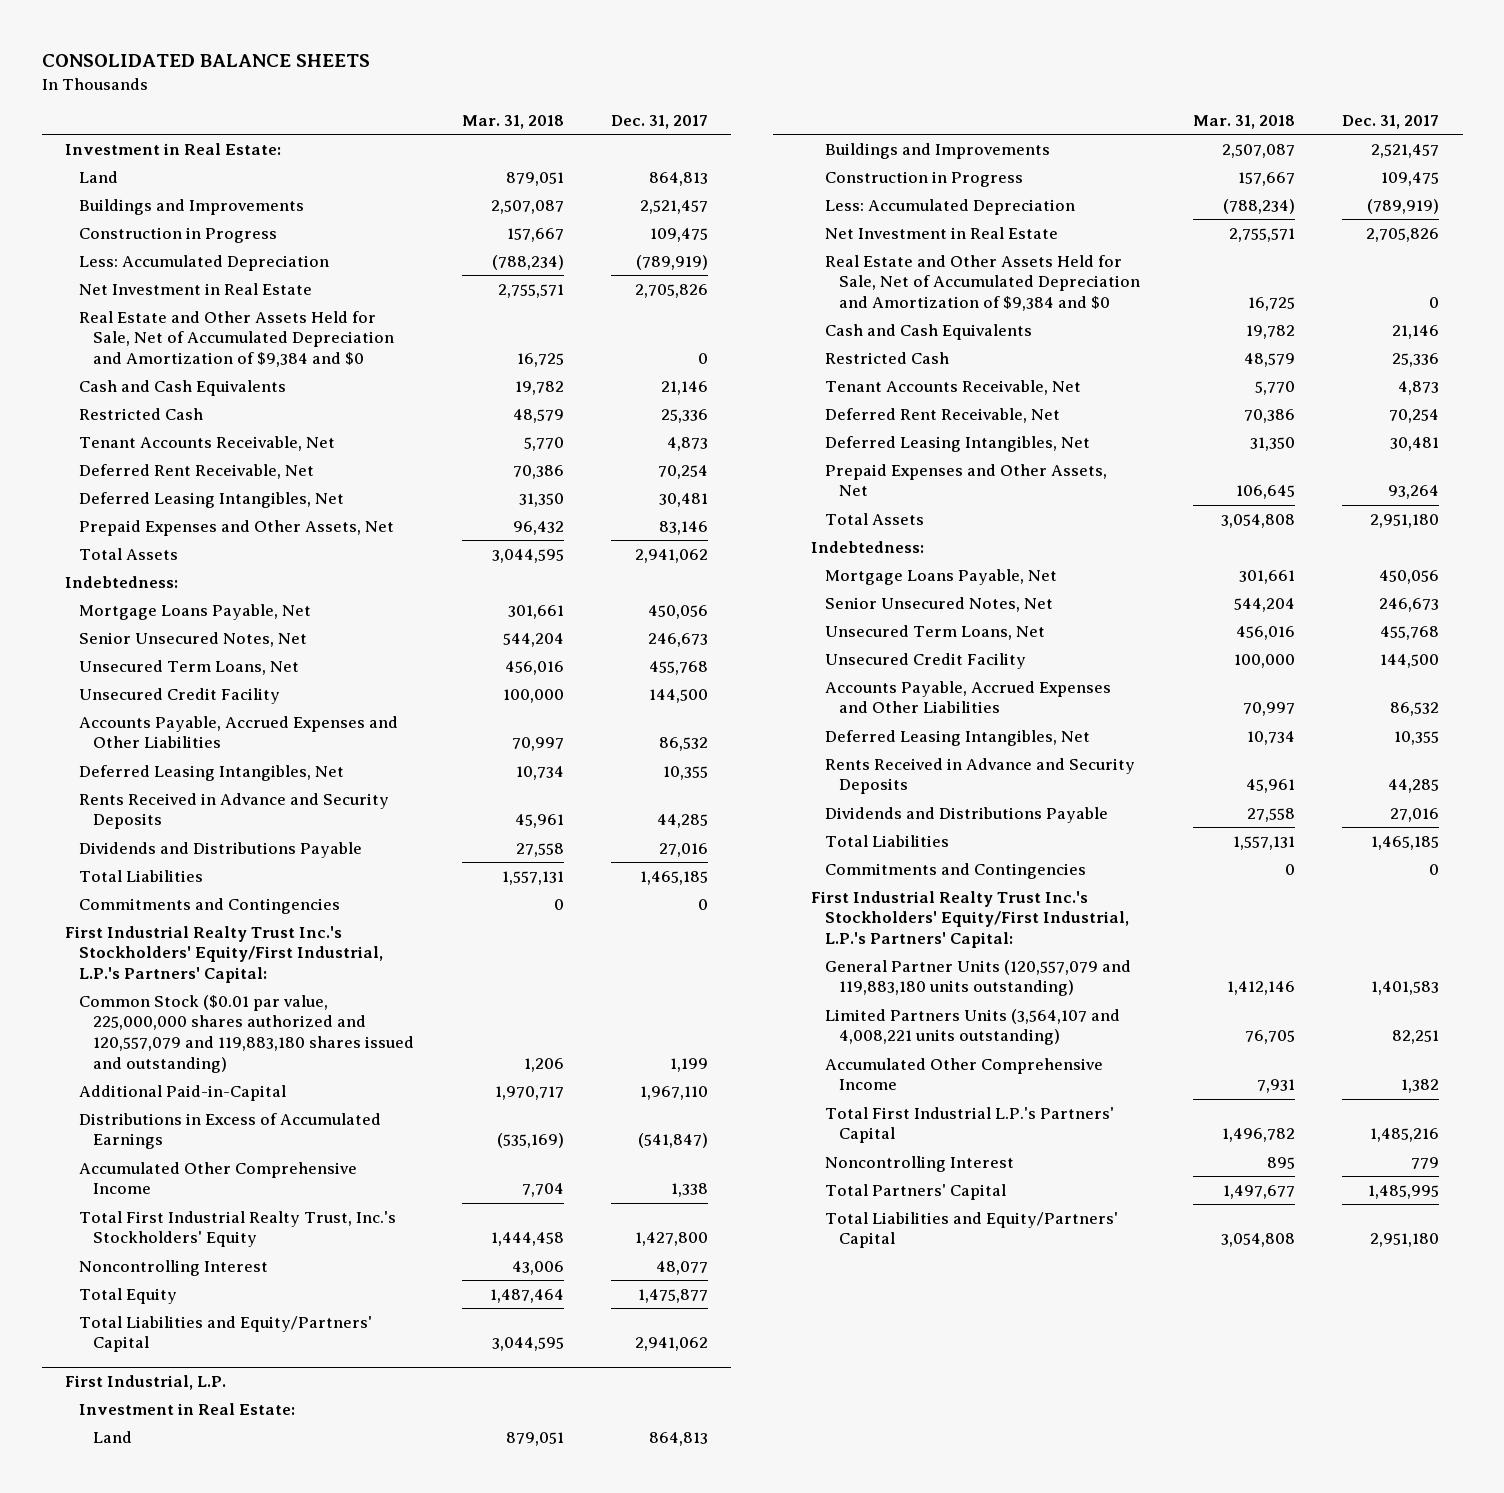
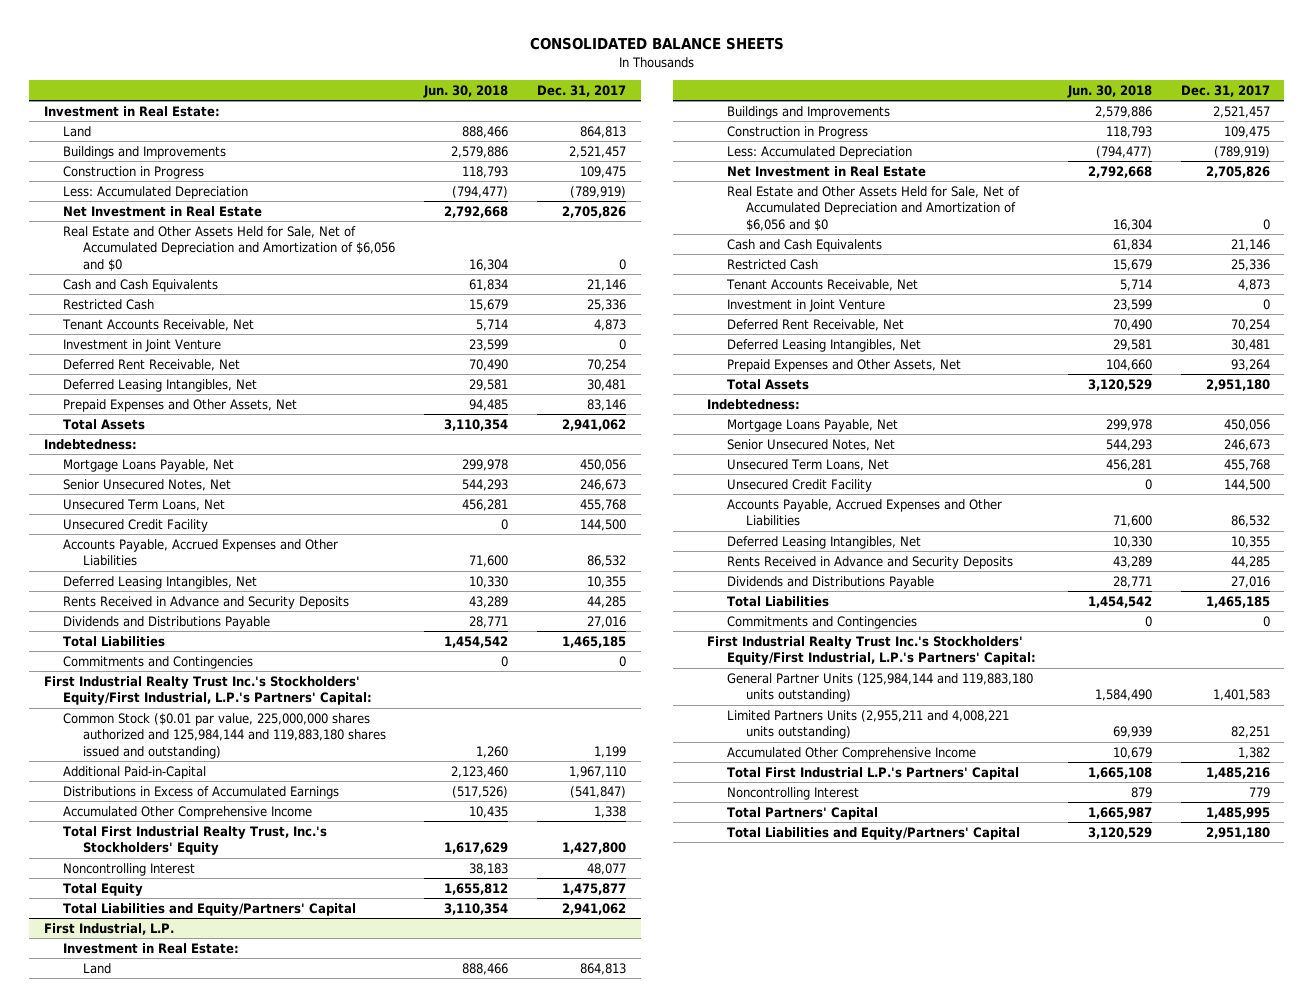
- | Mar. 31, 2018 | Dec. 31, 2017
+ | Jun. 30, 2018 | Dec. 31, 2017
- Real Estate and Other Assets Held for Sale, Net of Accumulated Depreciation and Amortization of $9,384 and $0 | 16,725 | 0
+ Real Estate and Other Assets Held for Sale, Net of Accumulated Depreciation and Amortization of $6,056 and $0 | 16,304 | 0
+ Investment in Joint Venture | 23,599 | 0
- Common Stock ($0.01 par value, 225,000,000 shares authorized and 120,557,079 and 119,883,180 shares issued and outstanding) | 1,206 | 1,199
+ Common Stock ($0.01 par value, 225,000,000 shares authorized and 125,984,144 and 119,883,180 shares issued and outstanding) | 1,260 | 1,199
@ First Industrial, L.P.
- Real Estate and Other Assets Held for Sale, Net of Accumulated Depreciation and Amortization of $9,384 and $0 | 16,725 | 0
+ Real Estate and Other Assets Held for Sale, Net of Accumulated Depreciation and Amortization of $6,056 and $0 | 16,304 | 0
+ Investment in Joint Venture | 23,599 | 0
- General Partner Units (120,557,079 and 119,883,180 units outstanding) | 1,412,146 | 1,401,583
- Limited Partners Units (3,564,107 and 4,008,221 units outstanding) | 76,705 | 82,251
+ General Partner Units (125,984,144 and 119,883,180 units outstanding) | 1,584,490 | 1,401,583
+ Limited Partners Units (2,955,211 and 4,008,221 units outstanding) | 69,939 | 82,251

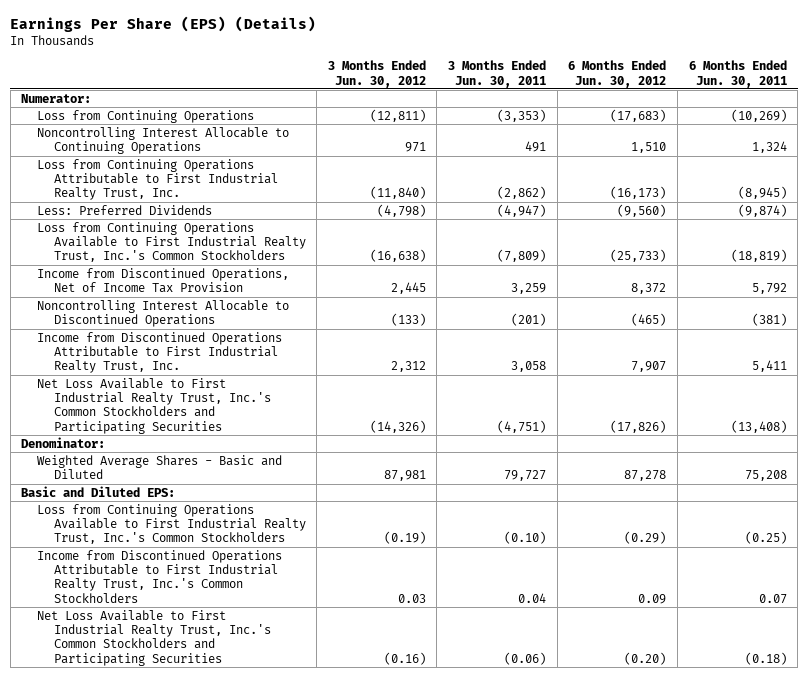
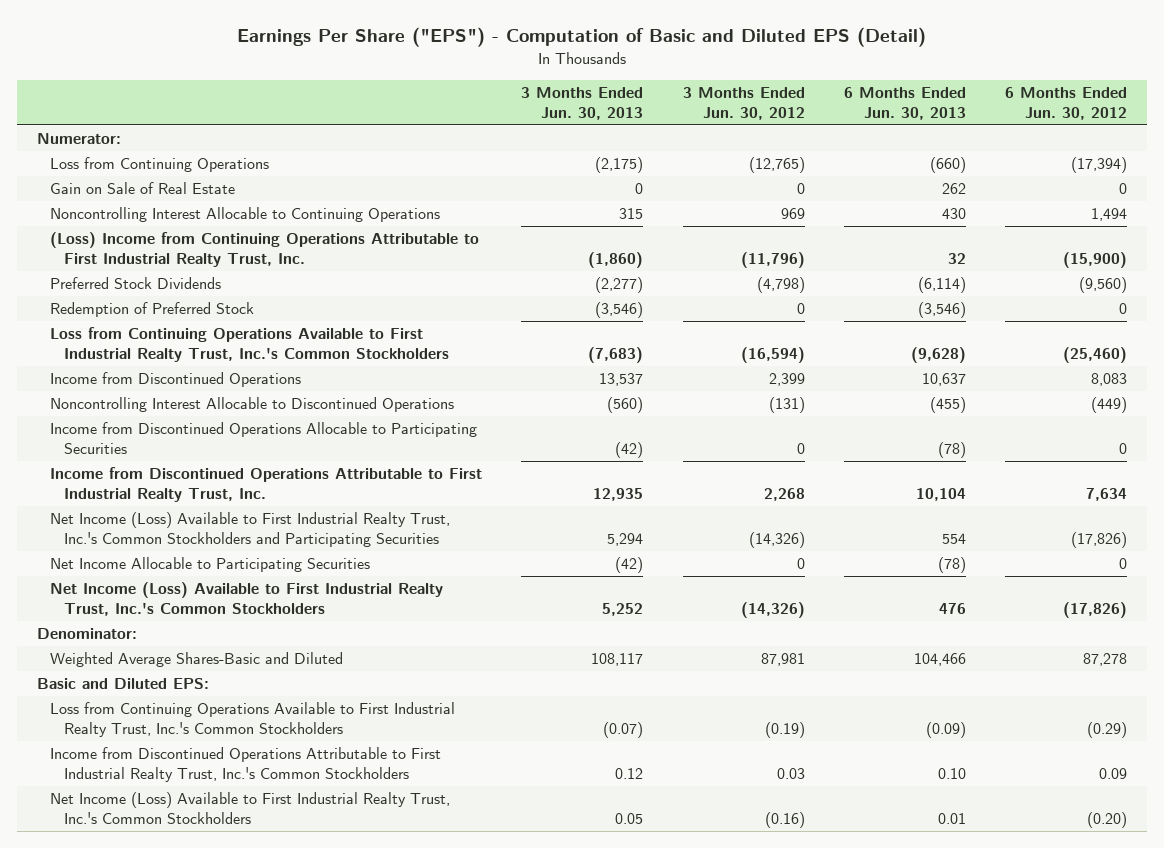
- Earnings Per Share (EPS) (Details)
+ Earnings Per Share ("EPS") - Computation of Basic and Diluted EPS (Detail)
- | 3 Months Ended Jun. 30, 2012 | 3 Months Ended Jun. 30, 2011 | 6 Months Ended Jun. 30, 2012 | 6 Months Ended Jun. 30, 2011
+ | 3 Months Ended Jun. 30, 2013 | 3 Months Ended Jun. 30, 2012 | 6 Months Ended Jun. 30, 2013 | 6 Months Ended Jun. 30, 2012
- Loss from Continuing Operations | (12,811) | (3,353) | (17,683) | (10,269)
- Noncontrolling Interest Allocable to Continuing Operations | 971 | 491 | 1,510 | 1,324
- Loss from Continuing Operations Attributable to First Industrial Realty Trust, Inc. | (11,840) | (2,862) | (16,173) | (8,945)
- Less: Preferred Dividends | (4,798) | (4,947) | (9,560) | (9,874)
- Loss from Continuing Operations Available to First Industrial Realty Trust, Inc.'s Common Stockholders | (16,638) | (7,809) | (25,733) | (18,819)
- Income from Discontinued Operations, Net of Income Tax Provision | 2,445 | 3,259 | 8,372 | 5,792
- Noncontrolling Interest Allocable to Discontinued Operations | (133) | (201) | (465) | (381)
- Income from Discontinued Operations Attributable to First Industrial Realty Trust, Inc. | 2,312 | 3,058 | 7,907 | 5,411
- Net Loss Available to First Industrial Realty Trust, Inc.'s Common Stockholders and Participating Securities | (14,326) | (4,751) | (17,826) | (13,408)
+ Loss from Continuing Operations | (2,175) | (12,765) | (660) | (17,394)
+ Gain on Sale of Real Estate | 0 | 0 | 262 | 0
+ Noncontrolling Interest Allocable to Continuing Operations | 315 | 969 | 430 | 1,494
+ (Loss) Income from Continuing Operations Attributable to First Industrial Realty Trust, Inc. | (1,860) | (11,796) | 32 | (15,900)
+ Preferred Stock Dividends | (2,277) | (4,798) | (6,114) | (9,560)
+ Redemption of Preferred Stock | (3,546) | 0 | (3,546) | 0
+ Loss from Continuing Operations Available to First Industrial Realty Trust, Inc.'s Common Stockholders | (7,683) | (16,594) | (9,628) | (25,460)
+ Income from Discontinued Operations | 13,537 | 2,399 | 10,637 | 8,083
+ Noncontrolling Interest Allocable to Discontinued Operations | (560) | (131) | (455) | (449)
+ Income from Discontinued Operations Allocable to Participating Securities | (42) | 0 | (78) | 0
+ Income from Discontinued Operations Attributable to First Industrial Realty Trust, Inc. | 12,935 | 2,268 | 10,104 | 7,634
+ Net Income (Loss) Available to First Industrial Realty Trust, Inc.'s Common Stockholders and Participating Securities | 5,294 | (14,326) | 554 | (17,826)
+ Net Income Allocable to Participating Securities | (42) | 0 | (78) | 0
+ Net Income (Loss) Available to First Industrial Realty Trust, Inc.'s Common Stockholders | 5,252 | (14,326) | 476 | (17,826)
- Weighted Average Shares - Basic and Diluted | 87,981 | 79,727 | 87,278 | 75,208
+ Weighted Average Shares-Basic and Diluted | 108,117 | 87,981 | 104,466 | 87,278
- Net Loss Available to First Industrial Realty Trust, Inc.'s Common Stockholders and Participating Securities | (0.16) | (0.06) | (0.20) | (0.18)
+ Net Income (Loss) Available to First Industrial Realty Trust, Inc.'s Common Stockholders | 0.05 | (0.16) | 0.01 | (0.20)

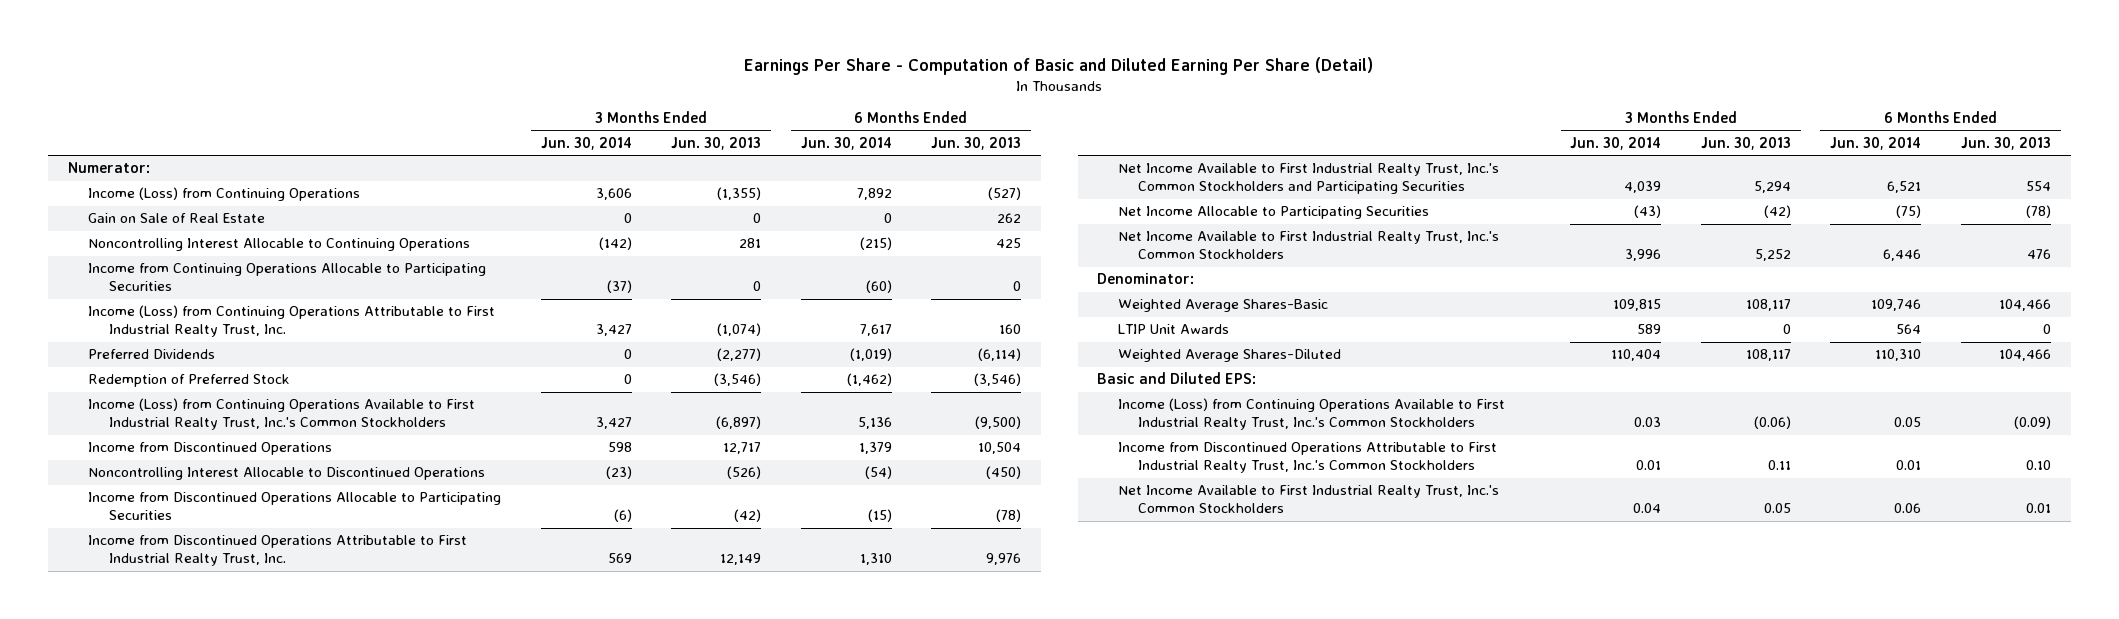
- Earnings Per Share ("EPS") - Computation of Basic and Diluted EPS (Detail)
+ Earnings Per Share - Computation of Basic and Diluted Earning Per Share (Detail)
- | 3 Months Ended Jun. 30, 2013 | 3 Months Ended Jun. 30, 2012 | 6 Months Ended Jun. 30, 2013 | 6 Months Ended Jun. 30, 2012
+ | 3 Months Ended Jun. 30, 2014 | 3 Months Ended Jun. 30, 2013 | 6 Months Ended Jun. 30, 2014 | 6 Months Ended Jun. 30, 2013
- Loss from Continuing Operations | (2,175) | (12,765) | (660) | (17,394)
+ Income (Loss) from Continuing Operations | 3,606 | (1,355) | 7,892 | (527)
- Noncontrolling Interest Allocable to Continuing Operations | 315 | 969 | 430 | 1,494
- (Loss) Income from Continuing Operations Attributable to First Industrial Realty Trust, Inc. | (1,860) | (11,796) | 32 | (15,900)
- Preferred Stock Dividends | (2,277) | (4,798) | (6,114) | (9,560)
+ Noncontrolling Interest Allocable to Continuing Operations | (142) | 281 | (215) | 425
+ Income from Continuing Operations Allocable to Participating Securities | (37) | 0 | (60) | 0
+ Income (Loss) from Continuing Operations Attributable to First Industrial Realty Trust, Inc. | 3,427 | (1,074) | 7,617 | 160
+ Preferred Dividends | 0 | (2,277) | (1,019) | (6,114)
- Loss from Continuing Operations Available to First Industrial Realty Trust, Inc.'s Common Stockholders | (7,683) | (16,594) | (9,628) | (25,460)
- Income from Discontinued Operations | 13,537 | 2,399 | 10,637 | 8,083
- Noncontrolling Interest Allocable to Discontinued Operations | (560) | (131) | (455) | (449)
+ Income (Loss) from Continuing Operations Available to First Industrial Realty Trust, Inc.'s Common Stockholders | 3,427 | (6,897) | 5,136 | (9,500)
+ Income from Discontinued Operations | 598 | 12,717 | 1,379 | 10,504
+ Noncontrolling Interest Allocable to Discontinued Operations | (23) | (526) | (54) | (450)
- Income from Discontinued Operations Attributable to First Industrial Realty Trust, Inc. | 12,935 | 2,268 | 10,104 | 7,634
- Net Income (Loss) Available to First Industrial Realty Trust, Inc.'s Common Stockholders and Participating Securities | 5,294 | (14,326) | 554 | (17,826)
+ Income from Discontinued Operations Attributable to First Industrial Realty Trust, Inc. | 569 | 12,149 | 1,310 | 9,976
+ Net Income Available to First Industrial Realty Trust, Inc.'s Common Stockholders and Participating Securities | 4,039 | 5,294 | 6,521 | 554
- Net Income (Loss) Available to First Industrial Realty Trust, Inc.'s Common Stockholders | 5,252 | (14,326) | 476 | (17,826)
+ Net Income Available to First Industrial Realty Trust, Inc.'s Common Stockholders | 3,996 | 5,252 | 6,446 | 476
- Weighted Average Shares-Basic and Diluted | 108,117 | 87,981 | 104,466 | 87,278
+ Weighted Average Shares-Basic | 109,815 | 108,117 | 109,746 | 104,466
+ LTIP Unit Awards | 589 | 0 | 564 | 0
+ Weighted Average Shares-Diluted | 110,404 | 108,117 | 110,310 | 104,466
- Loss from Continuing Operations Available to First Industrial Realty Trust, Inc.'s Common Stockholders | (0.07) | (0.19) | (0.09) | (0.29)
- Income from Discontinued Operations Attributable to First Industrial Realty Trust, Inc.'s Common Stockholders | 0.12 | 0.03 | 0.10 | 0.09
- Net Income (Loss) Available to First Industrial Realty Trust, Inc.'s Common Stockholders | 0.05 | (0.16) | 0.01 | (0.20)
+ Income (Loss) from Continuing Operations Available to First Industrial Realty Trust, Inc.'s Common Stockholders | 0.03 | (0.06) | 0.05 | (0.09)
+ Income from Discontinued Operations Attributable to First Industrial Realty Trust, Inc.'s Common Stockholders | 0.01 | 0.11 | 0.01 | 0.10
+ Net Income Available to First Industrial Realty Trust, Inc.'s Common Stockholders | 0.04 | 0.05 | 0.06 | 0.01

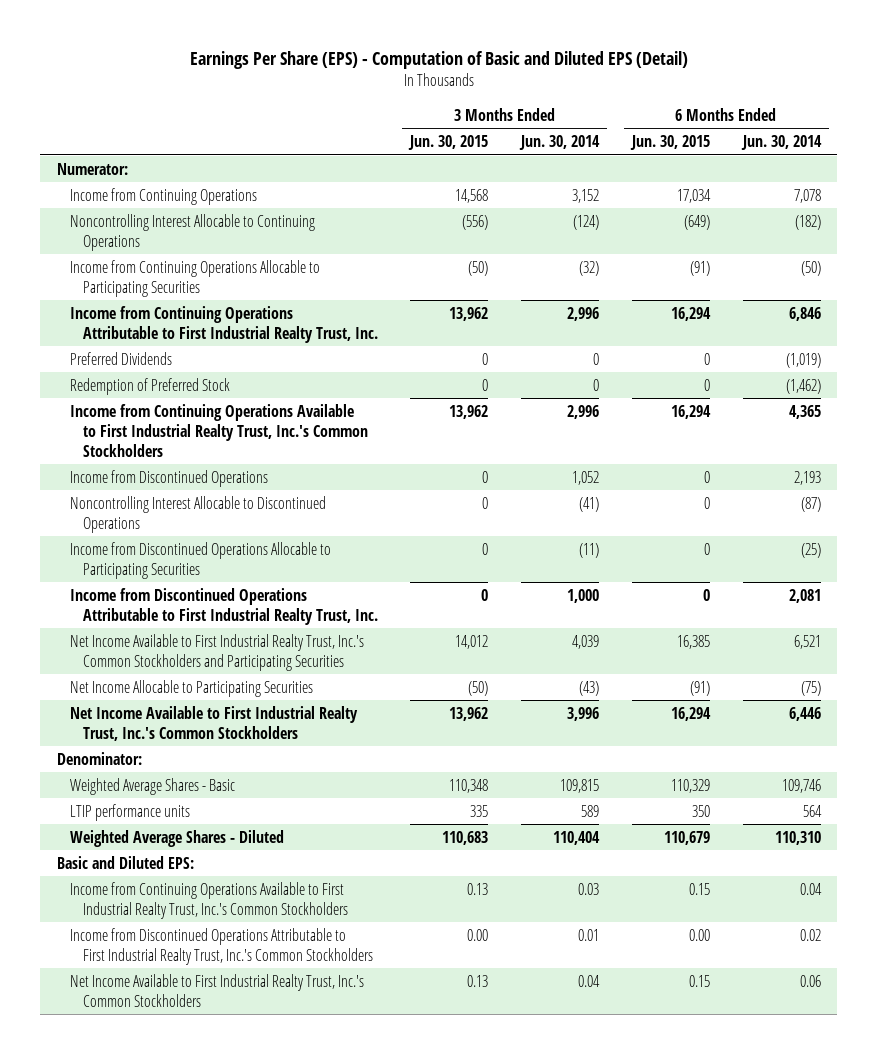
- Earnings Per Share - Computation of Basic and Diluted Earning Per Share (Detail)
+ Earnings Per Share (EPS) - Computation of Basic and Diluted EPS (Detail)
- | 3 Months Ended Jun. 30, 2014 | 3 Months Ended Jun. 30, 2013 | 6 Months Ended Jun. 30, 2014 | 6 Months Ended Jun. 30, 2013
+ | 3 Months Ended Jun. 30, 2015 | 3 Months Ended Jun. 30, 2014 | 6 Months Ended Jun. 30, 2015 | 6 Months Ended Jun. 30, 2014
- Income (Loss) from Continuing Operations | 3,606 | (1,355) | 7,892 | (527)
- Gain on Sale of Real Estate | 0 | 0 | 0 | 262
- Noncontrolling Interest Allocable to Continuing Operations | (142) | 281 | (215) | 425
- Income from Continuing Operations Allocable to Participating Securities | (37) | 0 | (60) | 0
- Income (Loss) from Continuing Operations Attributable to First Industrial Realty Trust, Inc. | 3,427 | (1,074) | 7,617 | 160
+ Income from Continuing Operations | 14,568 | 3,152 | 17,034 | 7,078
+ Noncontrolling Interest Allocable to Continuing Operations | (556) | (124) | (649) | (182)
+ Income from Continuing Operations Allocable to Participating Securities | (50) | (32) | (91) | (50)
+ Income from Continuing Operations Attributable to First Industrial Realty Trust, Inc. | 13,962 | 2,996 | 16,294 | 6,846
- Income (Loss) from Continuing Operations Available to First Industrial Realty Trust, Inc.'s Common Stockholders | 3,427 | (6,897) | 5,136 | (9,500)
- Income from Discontinued Operations | 598 | 12,717 | 1,379 | 10,504
- Noncontrolling Interest Allocable to Discontinued Operations | (23) | (526) | (54) | (450)
- Income from Discontinued Operations Allocable to Participating Securities | (6) | (42) | (15) | (78)
- Income from Discontinued Operations Attributable to First Industrial Realty Trust, Inc. | 569 | 12,149 | 1,310 | 9,976
+ Income from Continuing Operations Available to First Industrial Realty Trust, Inc.'s Common Stockholders | 13,962 | 2,996 | 16,294 | 4,365
+ Income from Discontinued Operations | 0 | 1,052 | 0 | 2,193
+ Noncontrolling Interest Allocable to Discontinued Operations | 0 | (41) | 0 | (87)
+ Income from Discontinued Operations Allocable to Participating Securities | 0 | (11) | 0 | (25)
+ Income from Discontinued Operations Attributable to First Industrial Realty Trust, Inc. | 0 | 1,000 | 0 | 2,081
- Weighted Average Shares-Basic | 109,815 | 108,117 | 109,746 | 104,466
- LTIP Unit Awards | 589 | 0 | 564 | 0
- Weighted Average Shares-Diluted | 110,404 | 108,117 | 110,310 | 104,466
+ Weighted Average Shares - Basic | 110,348 | 109,815 | 110,329 | 109,746
+ LTIP performance units | 335 | 589 | 350 | 564
+ Weighted Average Shares - Diluted | 110,683 | 110,404 | 110,679 | 110,310
- Income (Loss) from Continuing Operations Available to First Industrial Realty Trust, Inc.'s Common Stockholders | 0.03 | (0.06) | 0.05 | (0.09)
- Income from Discontinued Operations Attributable to First Industrial Realty Trust, Inc.'s Common Stockholders | 0.01 | 0.11 | 0.01 | 0.10
+ Income from Continuing Operations Available to First Industrial Realty Trust, Inc.'s Common Stockholders | 0.13 | 0.03 | 0.15 | 0.04
+ Income from Discontinued Operations Attributable to First Industrial Realty Trust, Inc.'s Common Stockholders | 0.00 | 0.01 | 0.00 | 0.02

